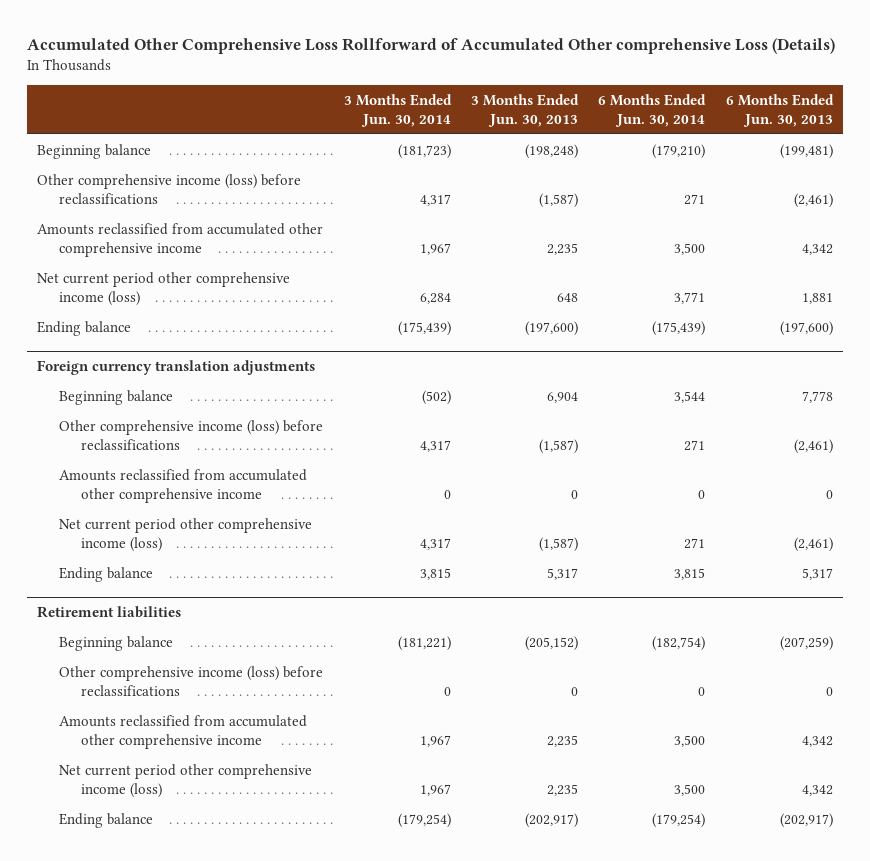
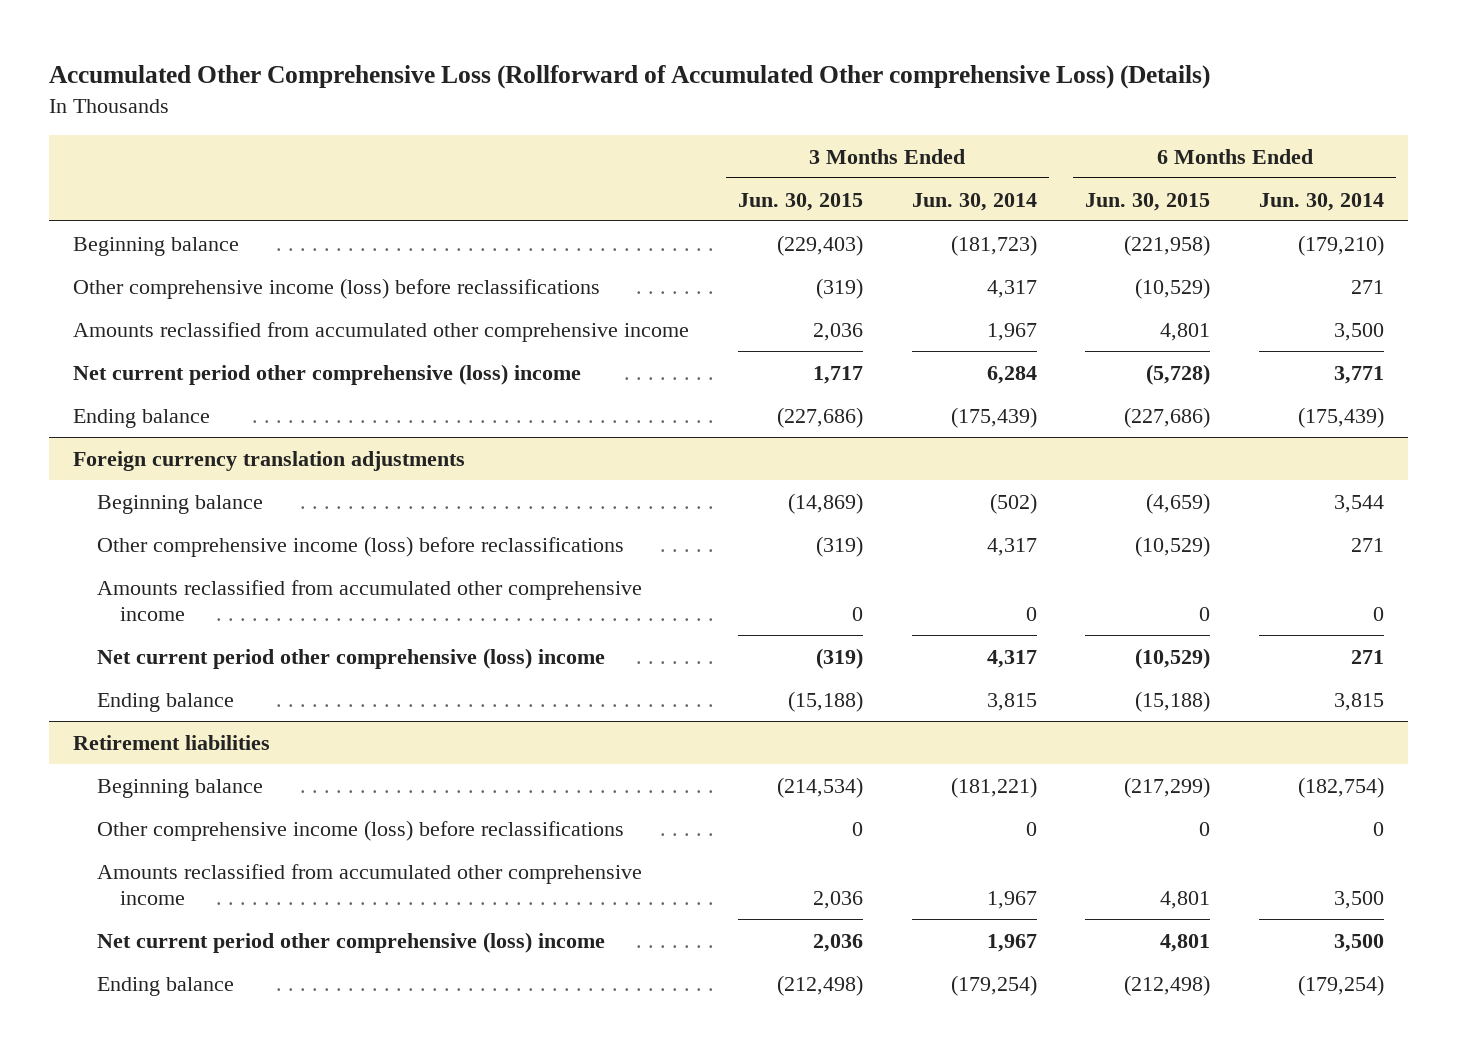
- Accumulated Other Comprehensive Loss Rollforward of Accumulated Other comprehensive Loss (Details)
+ Accumulated Other Comprehensive Loss (Rollforward of Accumulated Other comprehensive Loss) (Details)
- | 3 Months Ended Jun. 30, 2014 | 3 Months Ended Jun. 30, 2013 | 6 Months Ended Jun. 30, 2014 | 6 Months Ended Jun. 30, 2013
+ | 3 Months Ended Jun. 30, 2015 | 3 Months Ended Jun. 30, 2014 | 6 Months Ended Jun. 30, 2015 | 6 Months Ended Jun. 30, 2014
- Net current period other comprehensive income (loss) | 6,284 | 648 | 3,771 | 1,881
+ Net current period other comprehensive (loss) income | 1,717 | 6,284 | (5,728) | 3,771
@ Foreign currency translation adjustments
- Net current period other comprehensive income (loss) | 4,317 | (1,587) | 271 | (2,461)
+ Net current period other comprehensive (loss) income | (319) | 4,317 | (10,529) | 271
@ Retirement liabilities
- Net current period other comprehensive income (loss) | 1,967 | 2,235 | 3,500 | 4,342
+ Net current period other comprehensive (loss) income | 2,036 | 1,967 | 4,801 | 3,500

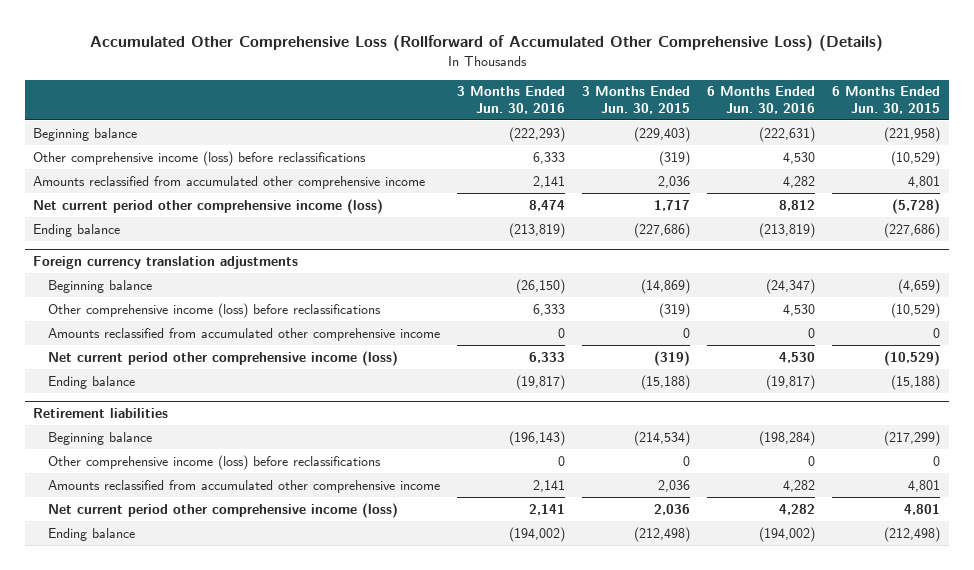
- Accumulated Other Comprehensive Loss (Rollforward of Accumulated Other comprehensive Loss) (Details)
+ Accumulated Other Comprehensive Loss (Rollforward of Accumulated Other Comprehensive Loss) (Details)
- | 3 Months Ended Jun. 30, 2015 | 3 Months Ended Jun. 30, 2014 | 6 Months Ended Jun. 30, 2015 | 6 Months Ended Jun. 30, 2014
+ | 3 Months Ended Jun. 30, 2016 | 3 Months Ended Jun. 30, 2015 | 6 Months Ended Jun. 30, 2016 | 6 Months Ended Jun. 30, 2015
- Net current period other comprehensive (loss) income | 1,717 | 6,284 | (5,728) | 3,771
+ Net current period other comprehensive income (loss) | 8,474 | 1,717 | 8,812 | (5,728)
@ Foreign currency translation adjustments
- Net current period other comprehensive (loss) income | (319) | 4,317 | (10,529) | 271
+ Net current period other comprehensive income (loss) | 6,333 | (319) | 4,530 | (10,529)
@ Retirement liabilities
- Net current period other comprehensive (loss) income | 2,036 | 1,967 | 4,801 | 3,500
+ Net current period other comprehensive income (loss) | 2,141 | 2,036 | 4,282 | 4,801

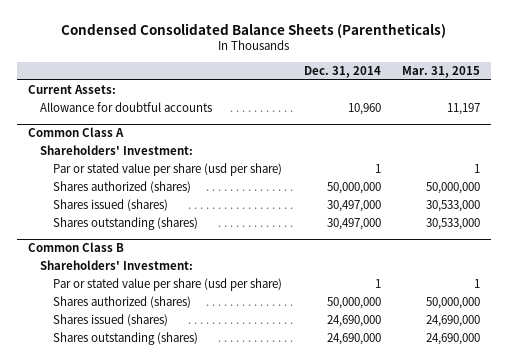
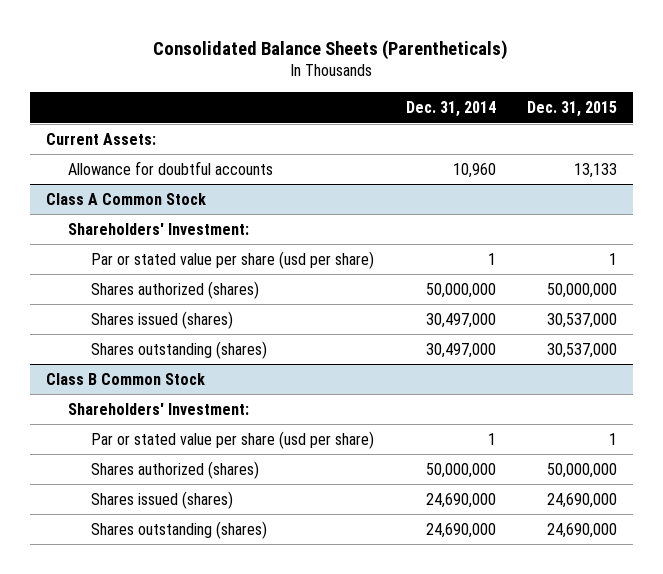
- Condensed Consolidated Balance Sheets (Parentheticals)
+ Consolidated Balance Sheets (Parentheticals)
- | Dec. 31, 2014 | Mar. 31, 2015
+ | Dec. 31, 2014 | Dec. 31, 2015
- Common Class A
+ Class A Common Stock
- Common Class B
+ Class B Common Stock

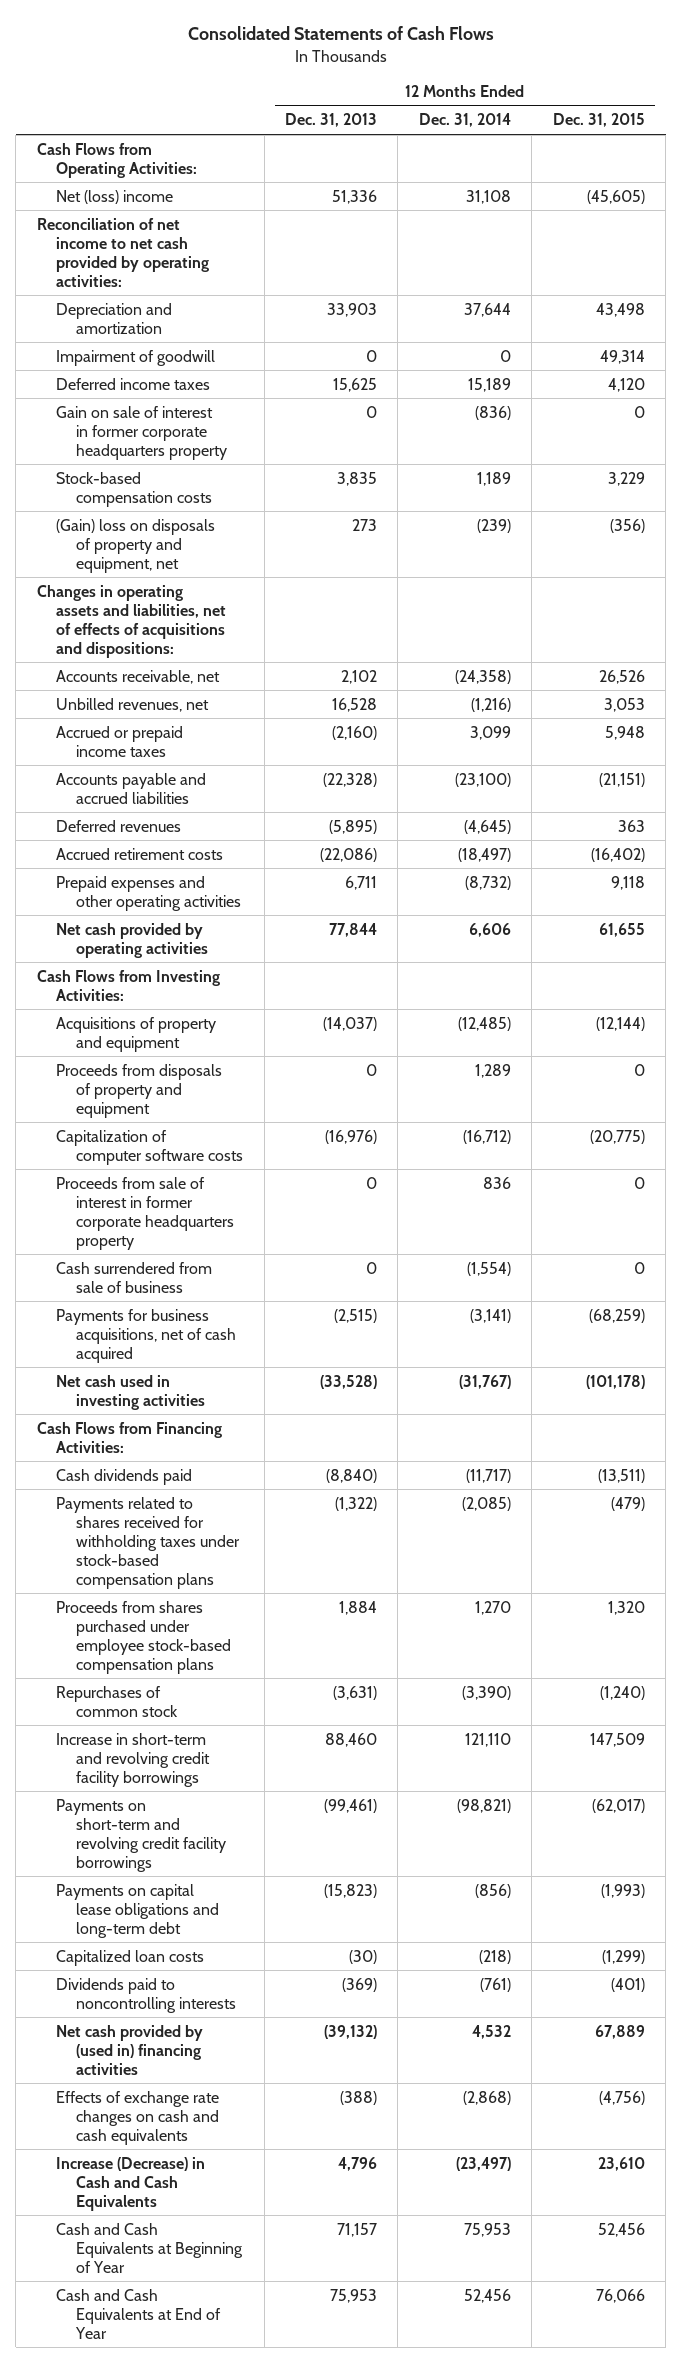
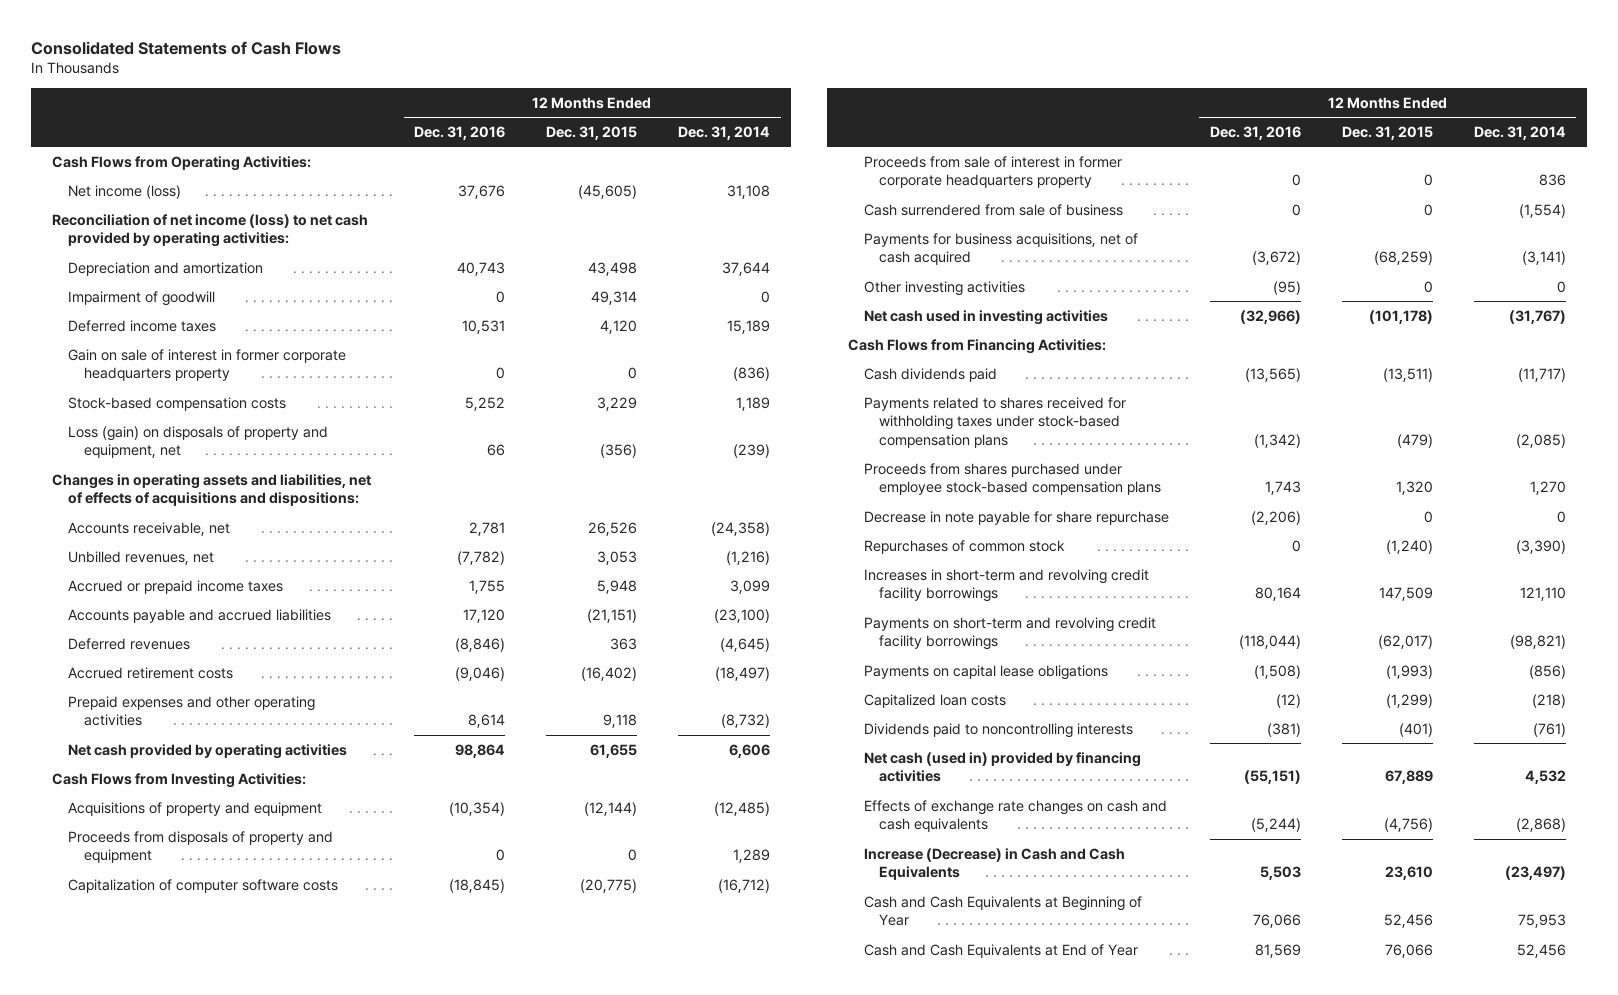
- | 12 Months Ended Dec. 31, 2013 | 12 Months Ended Dec. 31, 2014 | 12 Months Ended Dec. 31, 2015
+ | 12 Months Ended Dec. 31, 2016 | 12 Months Ended Dec. 31, 2015 | 12 Months Ended Dec. 31, 2014
- Net (loss) income | 51,336 | 31,108 | (45,605)
- Reconciliation of net income to net cash provided by operating activities:
+ Net income (loss) | 37,676 | (45,605) | 31,108
+ Reconciliation of net income (loss) to net cash provided by operating activities:
- (Gain) loss on disposals of property and equipment, net | 273 | (239) | (356)
+ Loss (gain) on disposals of property and equipment, net | 66 | (356) | (239)
+ Other investing activities | (95) | 0 | 0
+ Decrease in note payable for share repurchase | (2,206) | 0 | 0
- Increase in short-term and revolving credit facility borrowings | 88,460 | 121,110 | 147,509
+ Increases in short-term and revolving credit facility borrowings | 80,164 | 147,509 | 121,110
- Payments on capital lease obligations and long-term debt | (15,823) | (856) | (1,993)
+ Payments on capital lease obligations | (1,508) | (1,993) | (856)
- Net cash provided by (used in) financing activities | (39,132) | 4,532 | 67,889
+ Net cash (used in) provided by financing activities | (55,151) | 67,889 | 4,532

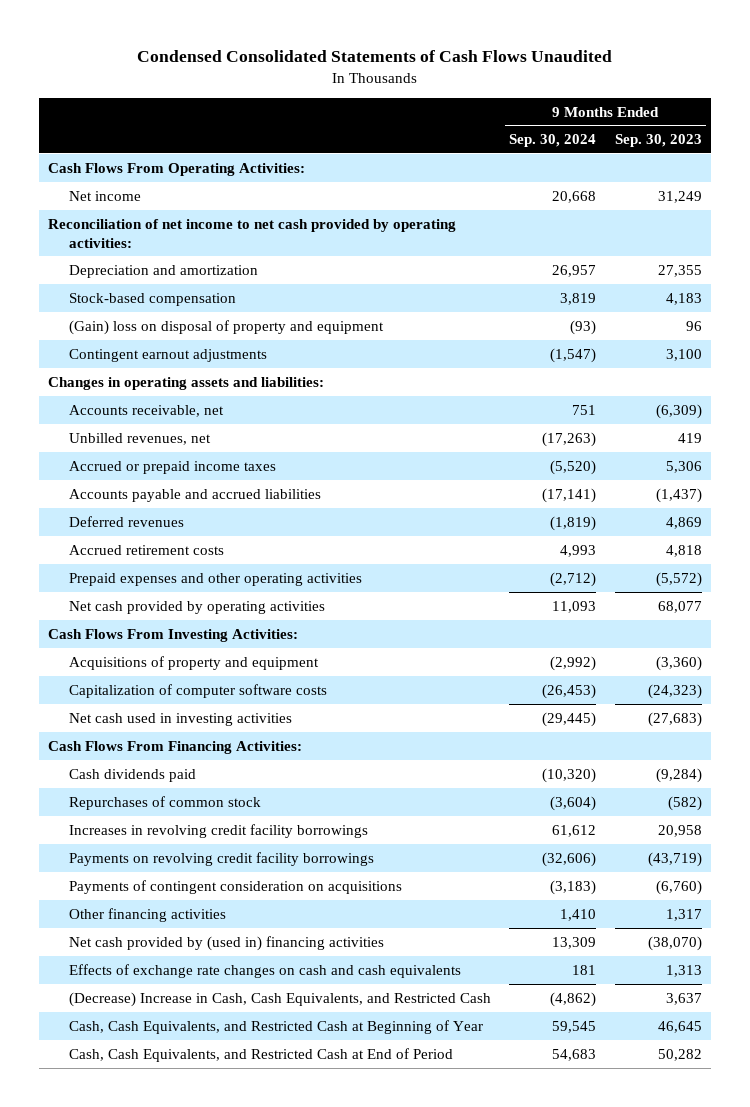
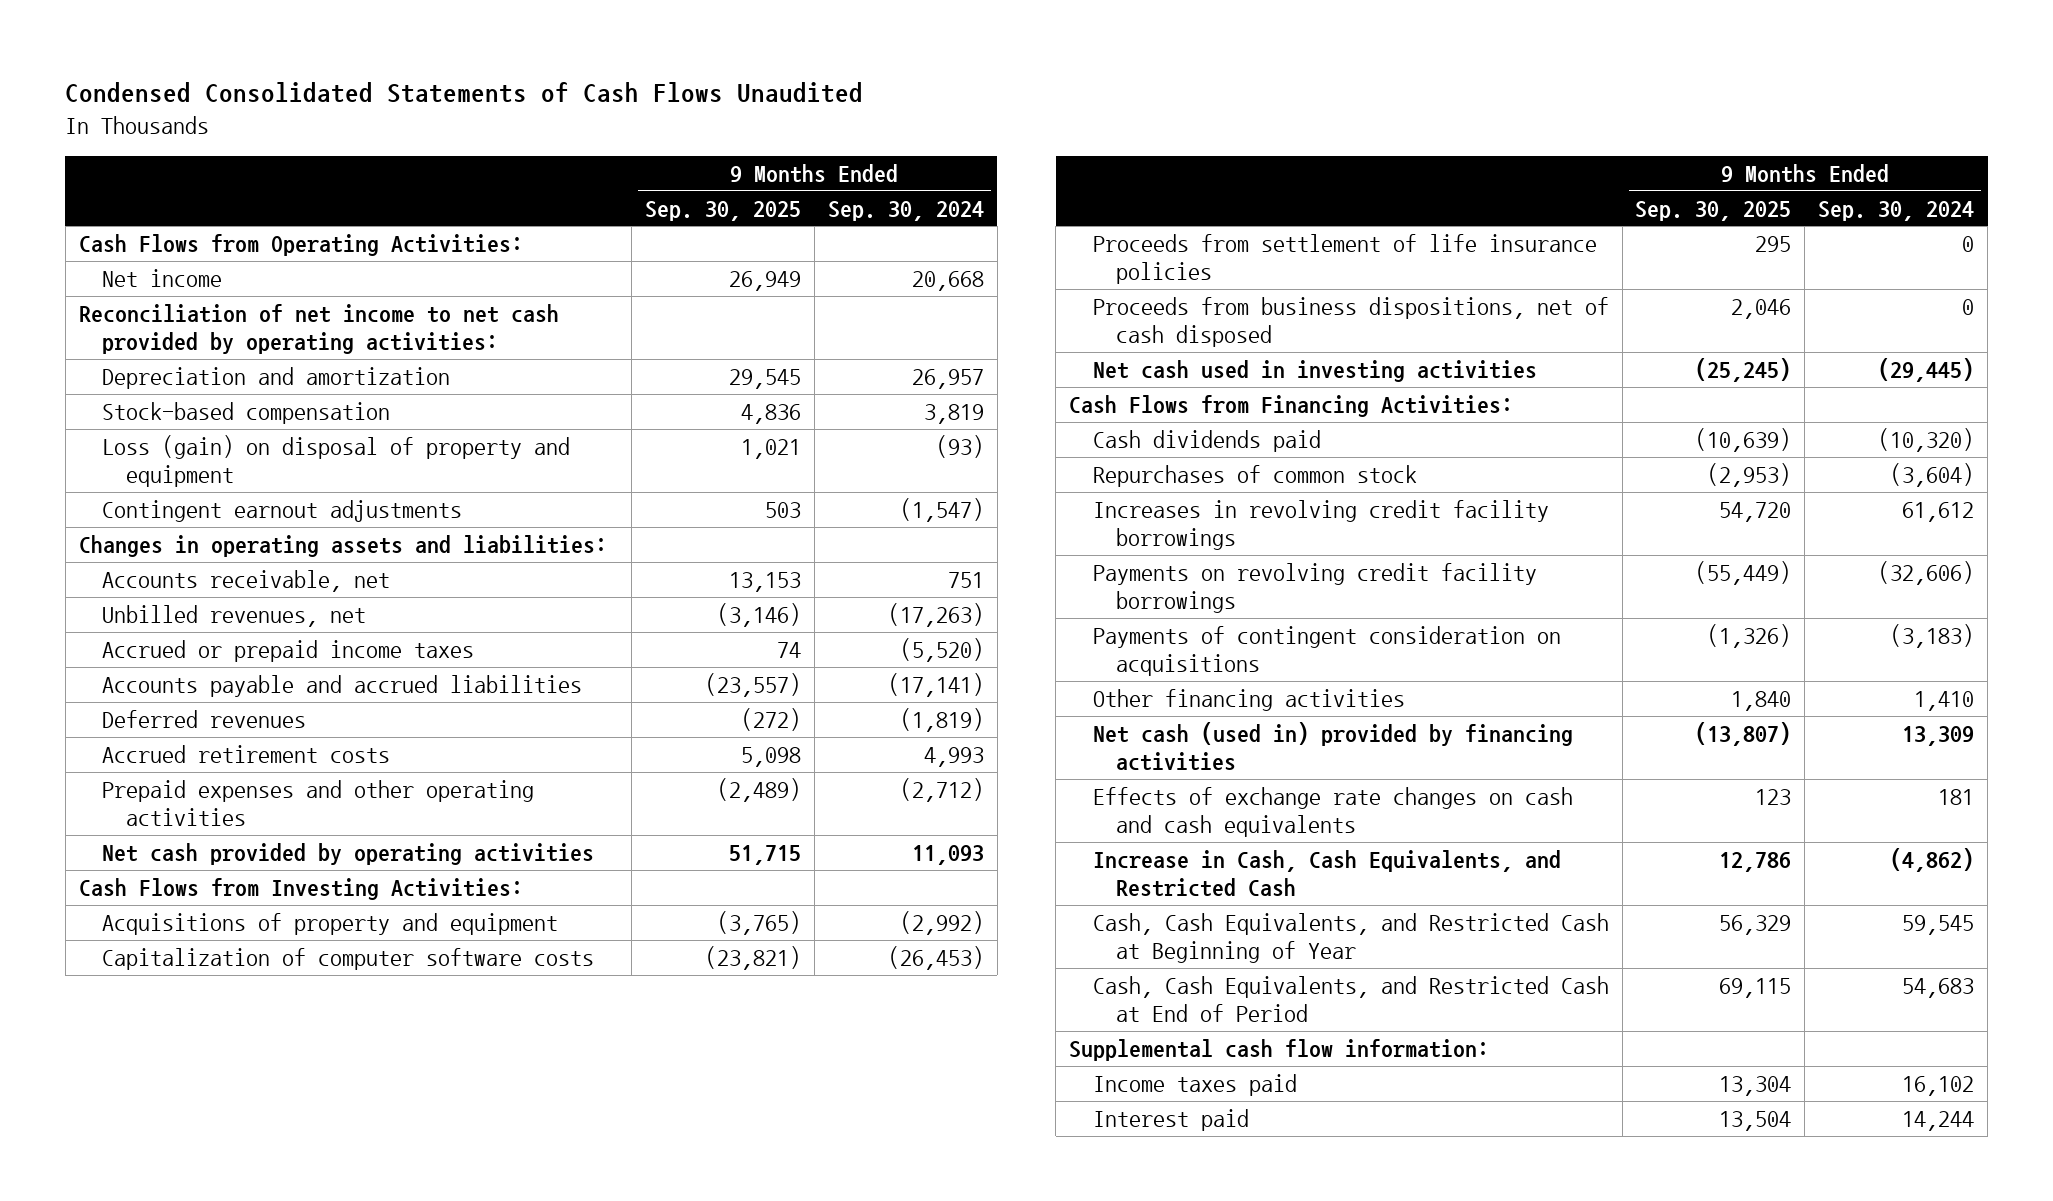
- | 9 Months Ended Sep. 30, 2024 | 9 Months Ended Sep. 30, 2023
+ | 9 Months Ended Sep. 30, 2025 | 9 Months Ended Sep. 30, 2024
- Cash Flows From Operating Activities:
+ Cash Flows from Operating Activities:
- (Gain) loss on disposal of property and equipment | (93) | 96
+ Loss (gain) on disposal of property and equipment | 1,021 | (93)
- Cash Flows From Investing Activities:
+ Cash Flows from Investing Activities:
+ Proceeds from settlement of life insurance policies | 295 | 0
+ Proceeds from business dispositions, net of cash disposed | 2,046 | 0
- Cash Flows From Financing Activities:
+ Cash Flows from Financing Activities:
- Net cash provided by (used in) financing activities | 13,309 | (38,070)
+ Net cash (used in) provided by financing activities | (13,807) | 13,309
- (Decrease) Increase in Cash, Cash Equivalents, and Restricted Cash | (4,862) | 3,637
+ Increase in Cash, Cash Equivalents, and Restricted Cash | 12,786 | (4,862)
+ Supplemental cash flow information:
+ Income taxes paid | 13,304 | 16,102
+ Interest paid | 13,504 | 14,244

